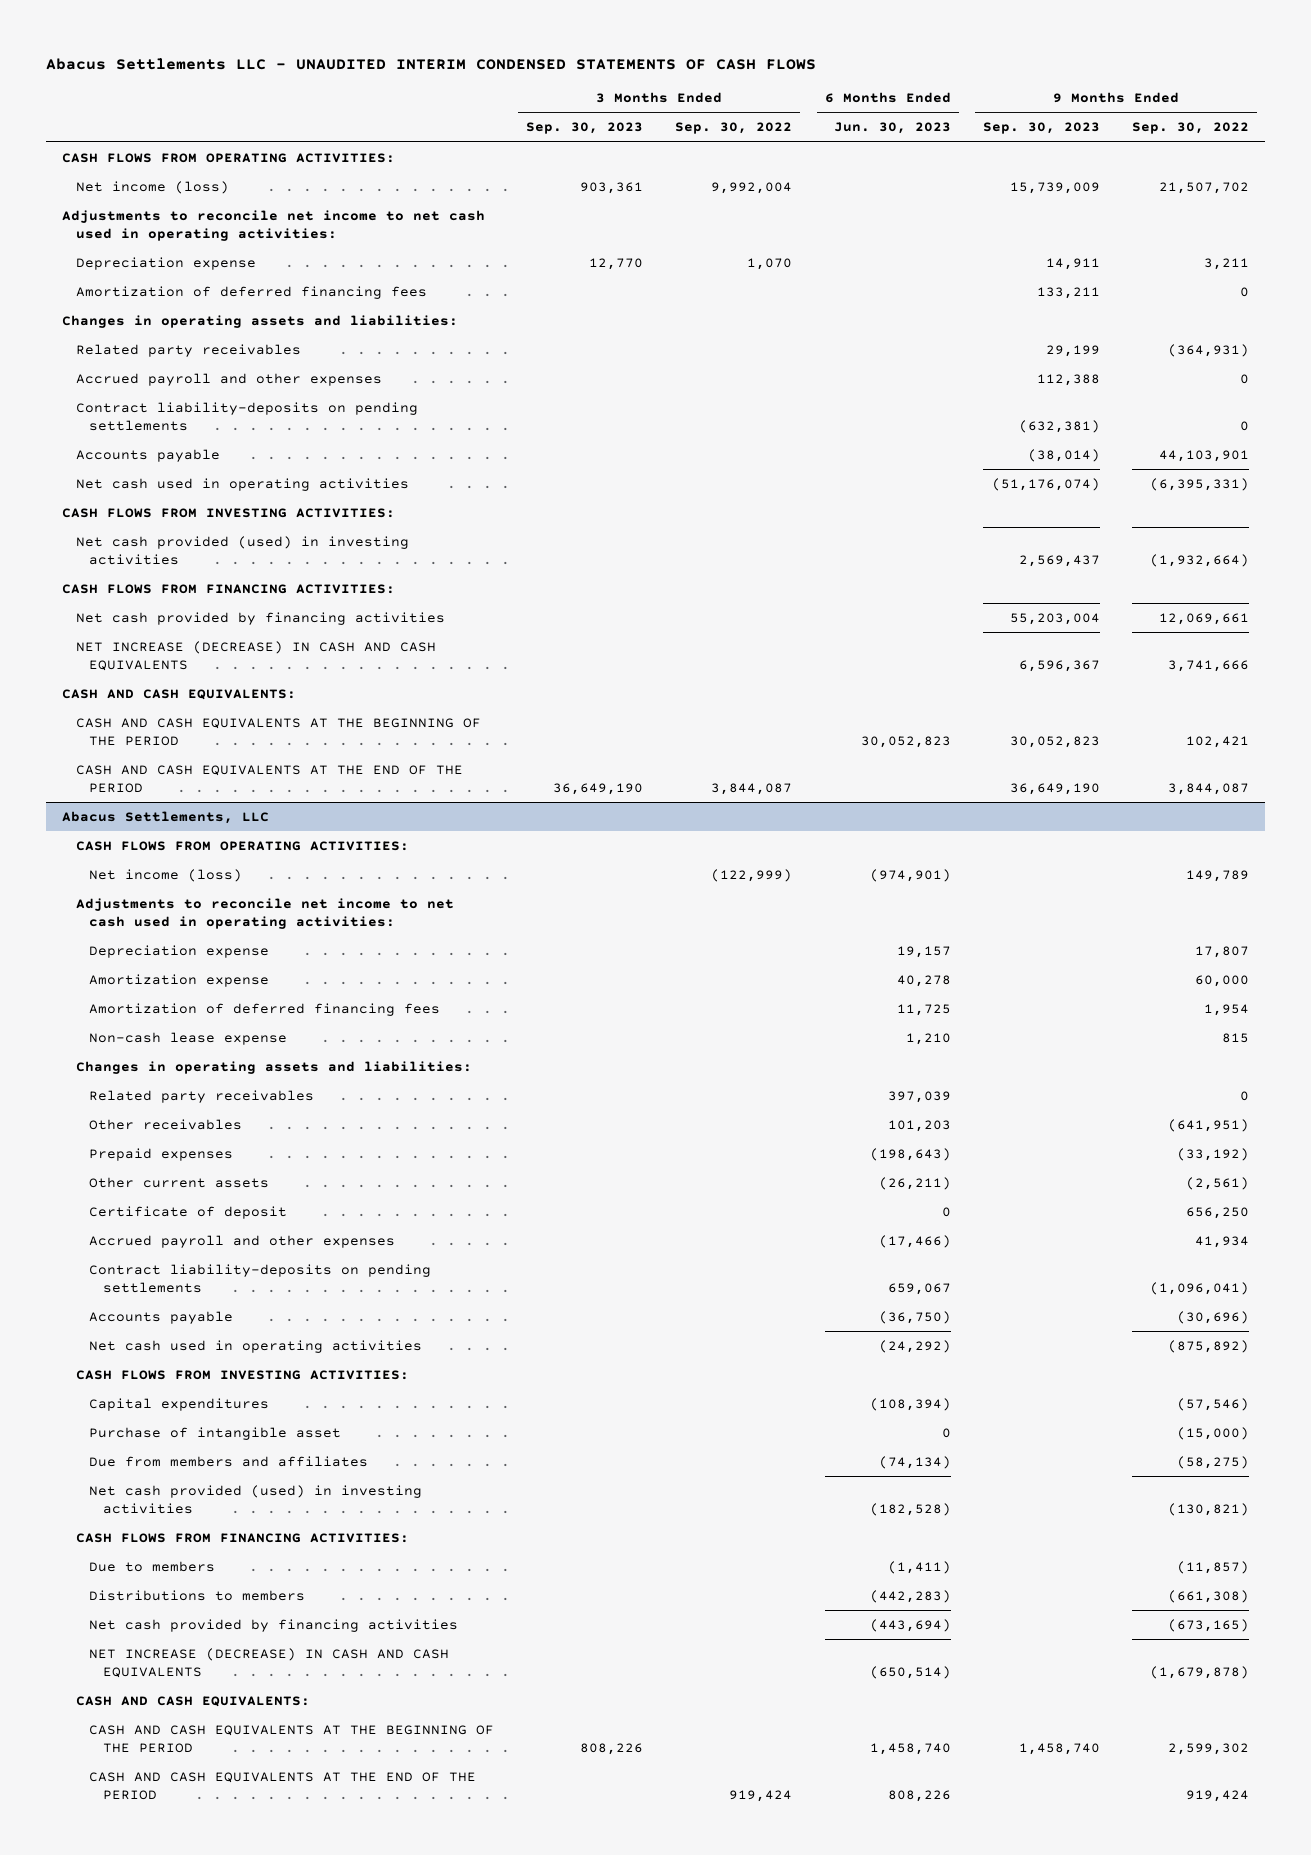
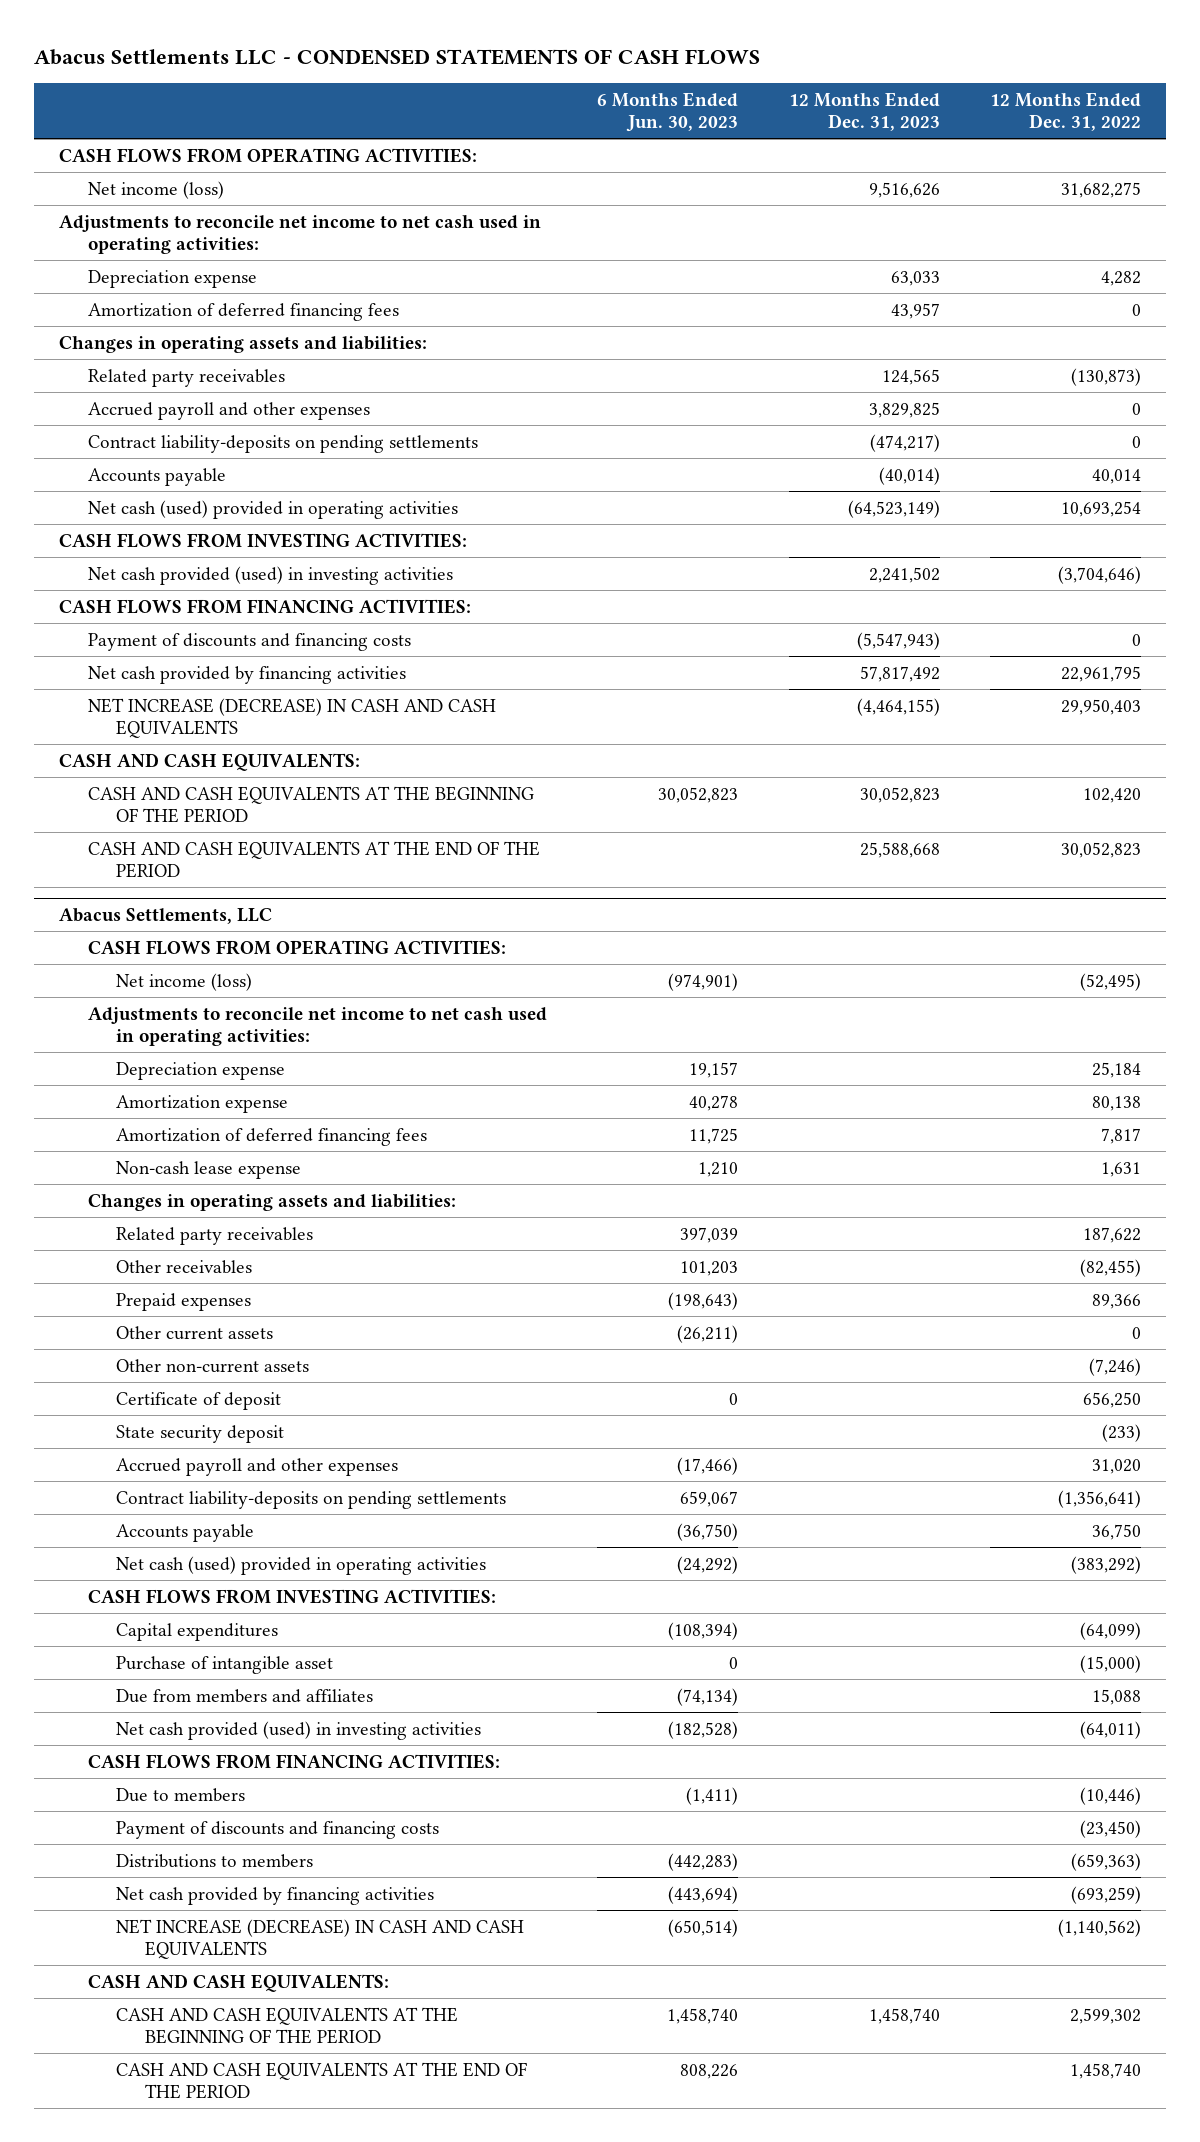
- Abacus Settlements LLC - UNAUDITED INTERIM CONDENSED STATEMENTS OF CASH FLOWS
+ Abacus Settlements LLC - CONDENSED STATEMENTS OF CASH FLOWS
- | 3 Months Ended Sep. 30, 2023 | 3 Months Ended Sep. 30, 2022 | 6 Months Ended Jun. 30, 2023 | 9 Months Ended Sep. 30, 2023 | 9 Months Ended Sep. 30, 2022
+ | 6 Months Ended Jun. 30, 2023 | 12 Months Ended Dec. 31, 2023 | 12 Months Ended Dec. 31, 2022
- Net cash used in operating activities | | | | (51,176,074) | (6,395,331)
+ Net cash (used) provided in operating activities | | (64,523,149) | 10,693,254
+ Payment of discounts and financing costs | | (5,547,943) | 0
@ Abacus Settlements, LLC
+ Other non-current assets | | | (7,246)
+ State security deposit | | | (233)
- Net cash used in operating activities | | | (24,292) | | (875,892)
+ Net cash (used) provided in operating activities | (24,292) | | (383,292)
+ Payment of discounts and financing costs | | | (23,450)

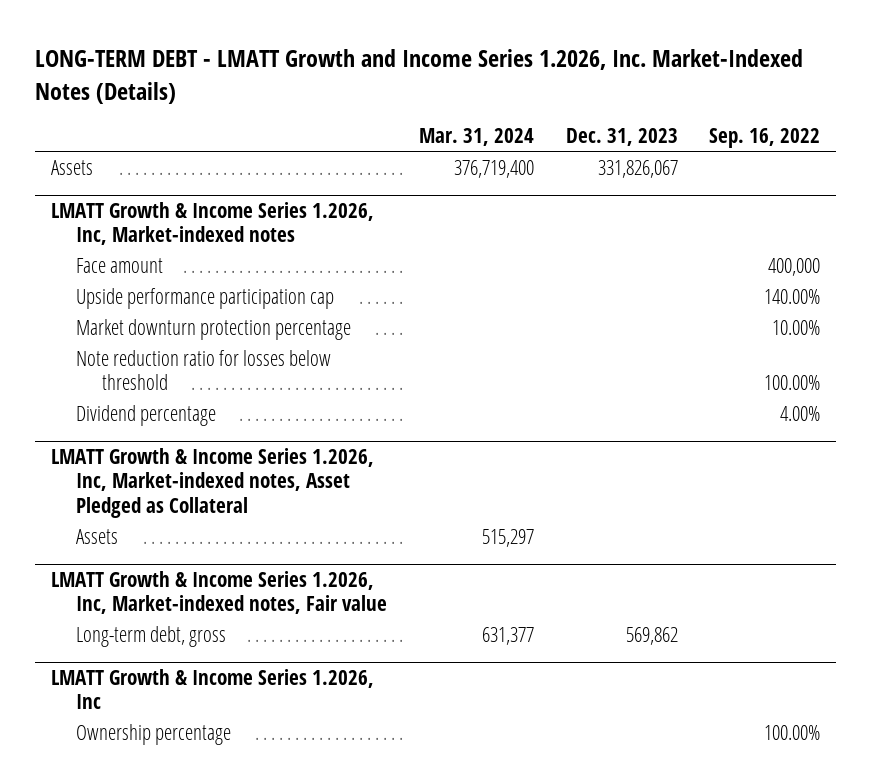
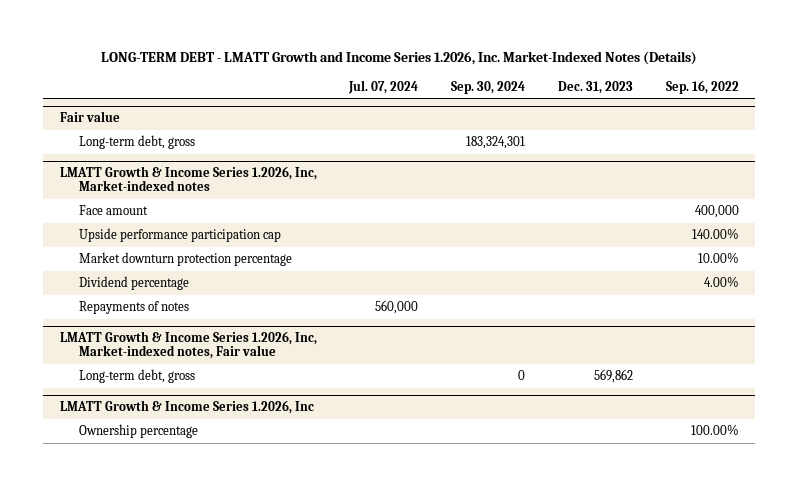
- | Mar. 31, 2024 | Dec. 31, 2023 | Sep. 16, 2022
+ | Jul. 07, 2024 | Sep. 30, 2024 | Dec. 31, 2023 | Sep. 16, 2022
- Assets | 376,719,400 | 331,826,067 |
+ Fair value
+ Long-term debt, gross | | 183,324,301 | |
@ LMATT Growth & Income Series 1.2026, Inc, Market-indexed notes
- Note reduction ratio for losses below threshold | | | 100.00%
- LMATT Growth & Income Series 1.2026, Inc, Market-indexed notes, Asset Pledged as Collateral
- Assets | 515,297 | |
@ LMATT Growth & Income Series 1.2026, Inc, Market-indexed notes
+ Repayments of notes | 560,000 | | |

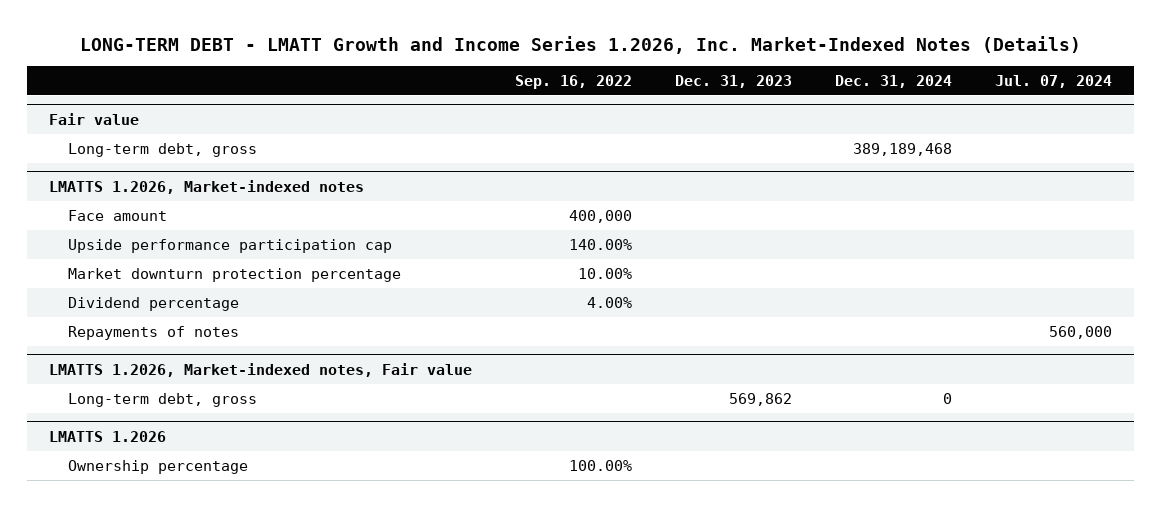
- | Jul. 07, 2024 | Sep. 30, 2024 | Dec. 31, 2023 | Sep. 16, 2022
+ | Sep. 16, 2022 | Dec. 31, 2023 | Dec. 31, 2024 | Jul. 07, 2024
- LMATT Growth & Income Series 1.2026, Inc, Market-indexed notes
+ LMATTS 1.2026, Market-indexed notes
- LMATT Growth & Income Series 1.2026, Inc, Market-indexed notes, Fair value
+ LMATTS 1.2026, Market-indexed notes, Fair value
- LMATT Growth & Income Series 1.2026, Inc
+ LMATTS 1.2026

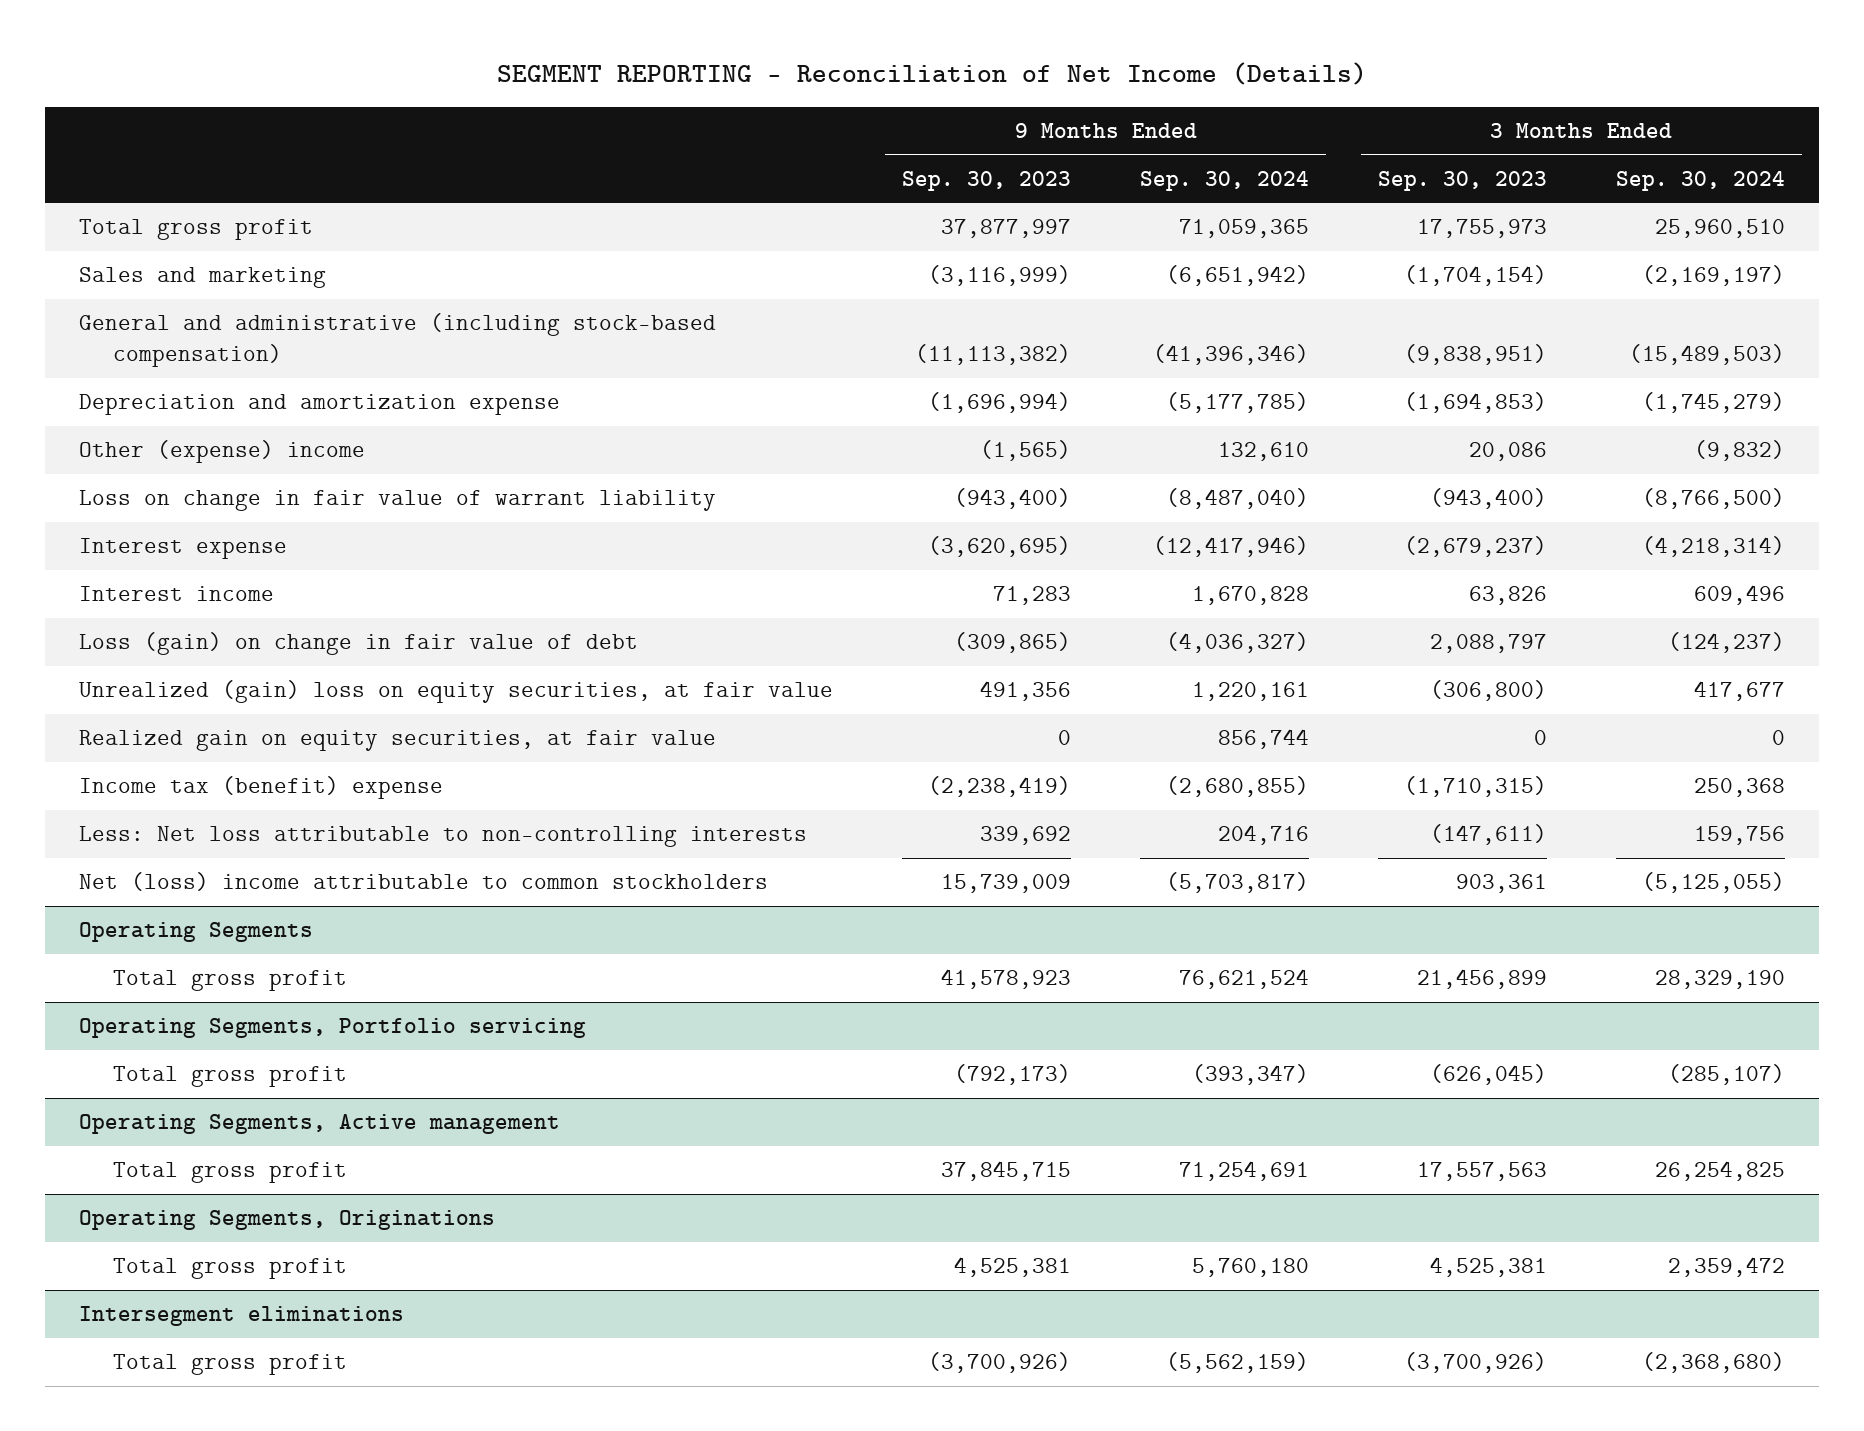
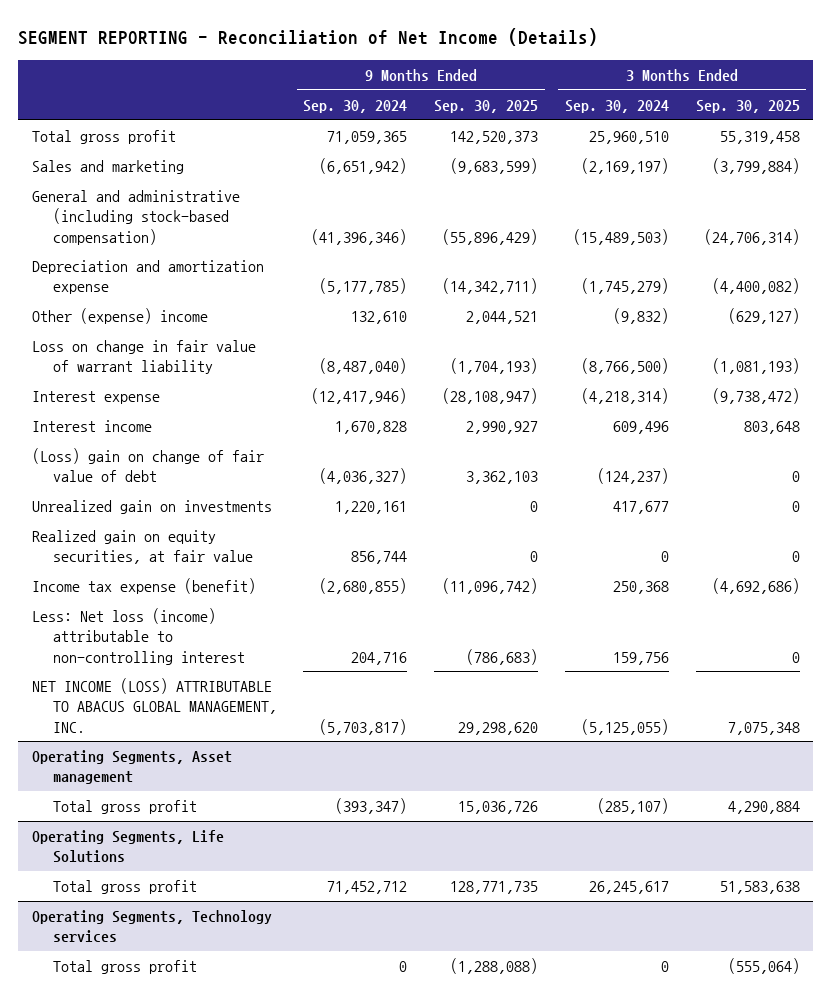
- | 9 Months Ended Sep. 30, 2023 | 9 Months Ended Sep. 30, 2024 | 3 Months Ended Sep. 30, 2023 | 3 Months Ended Sep. 30, 2024
+ | 9 Months Ended Sep. 30, 2024 | 9 Months Ended Sep. 30, 2025 | 3 Months Ended Sep. 30, 2024 | 3 Months Ended Sep. 30, 2025
- Loss (gain) on change in fair value of debt | (309,865) | (4,036,327) | 2,088,797 | (124,237)
- Unrealized (gain) loss on equity securities, at fair value | 491,356 | 1,220,161 | (306,800) | 417,677
+ (Loss) gain on change of fair value of debt | (4,036,327) | 3,362,103 | (124,237) | 0
+ Unrealized gain on investments | 1,220,161 | 0 | 417,677 | 0
- Income tax (benefit) expense | (2,238,419) | (2,680,855) | (1,710,315) | 250,368
- Less: Net loss attributable to non-controlling interests | 339,692 | 204,716 | (147,611) | 159,756
- Net (loss) income attributable to common stockholders | 15,739,009 | (5,703,817) | 903,361 | (5,125,055)
- Operating Segments
- Total gross profit | 41,578,923 | 76,621,524 | 21,456,899 | 28,329,190
- Operating Segments, Portfolio servicing
+ Income tax expense (benefit) | (2,680,855) | (11,096,742) | 250,368 | (4,692,686)
+ Less: Net loss (income) attributable to non-controlling interest | 204,716 | (786,683) | 159,756 | 0
+ NET INCOME (LOSS) ATTRIBUTABLE TO ABACUS GLOBAL MANAGEMENT, INC. | (5,703,817) | 29,298,620 | (5,125,055) | 7,075,348
+ Operating Segments, Asset management
- Operating Segments, Active management
- Total gross profit | 37,845,715 | 71,254,691 | 17,557,563 | 26,254,825
- Operating Segments, Originations
- Total gross profit | 4,525,381 | 5,760,180 | 4,525,381 | 2,359,472
- Intersegment eliminations
- Total gross profit | (3,700,926) | (5,562,159) | (3,700,926) | (2,368,680)
+ Operating Segments, Life Solutions
+ Total gross profit | 71,452,712 | 128,771,735 | 26,245,617 | 51,583,638
+ Operating Segments, Technology services
+ Total gross profit | 0 | (1,288,088) | 0 | (555,064)

